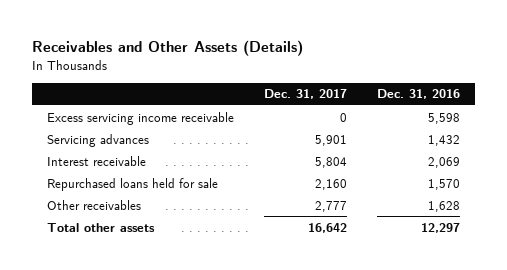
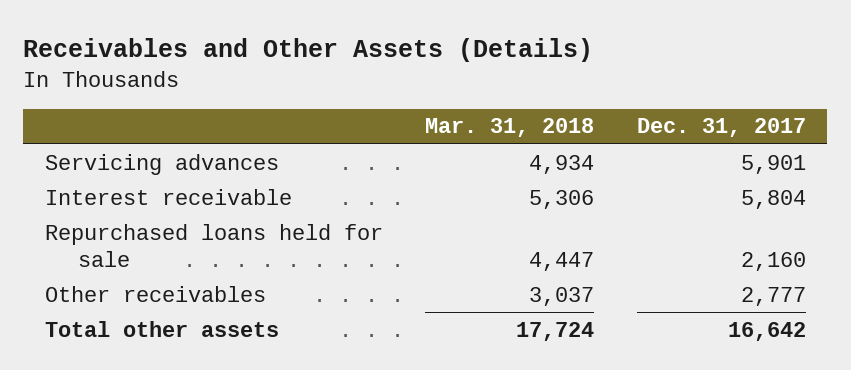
- | Dec. 31, 2017 | Dec. 31, 2016
+ | Mar. 31, 2018 | Dec. 31, 2017
- Excess servicing income receivable | 0 | 5,598

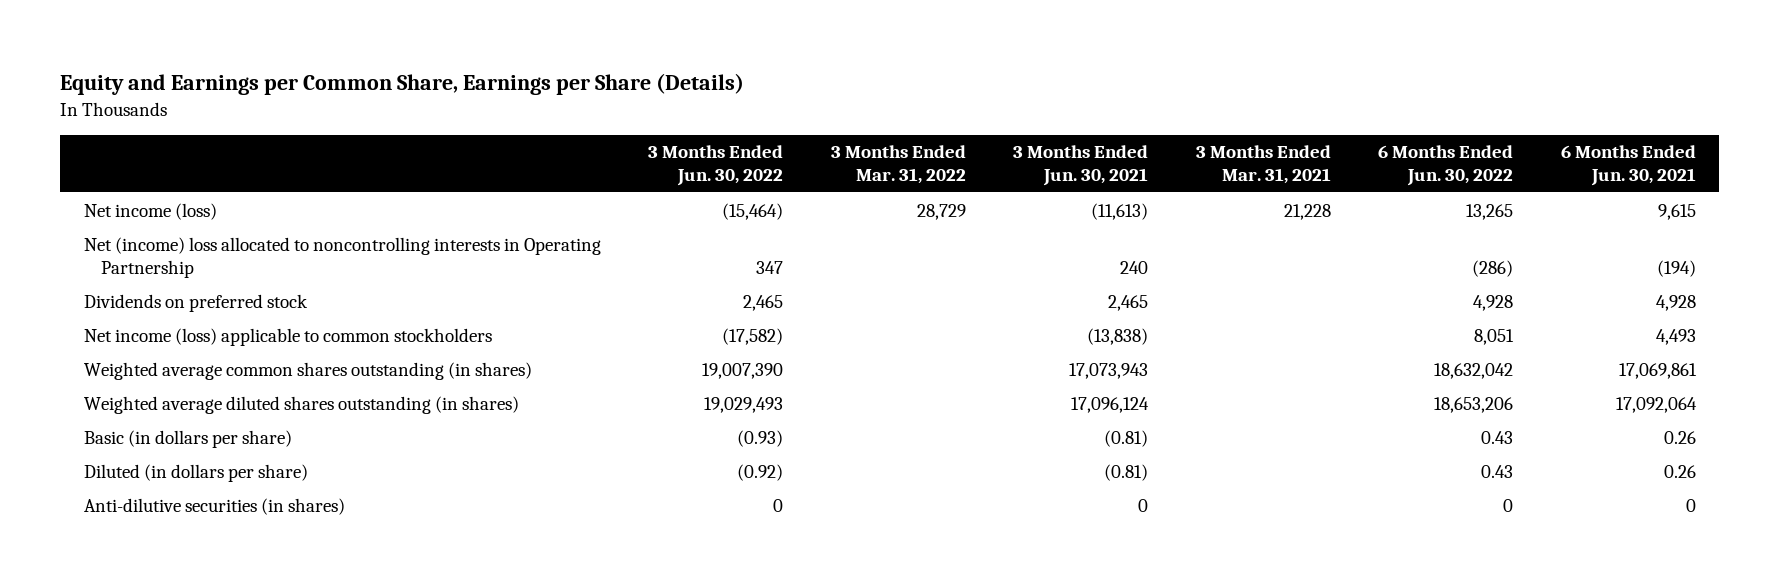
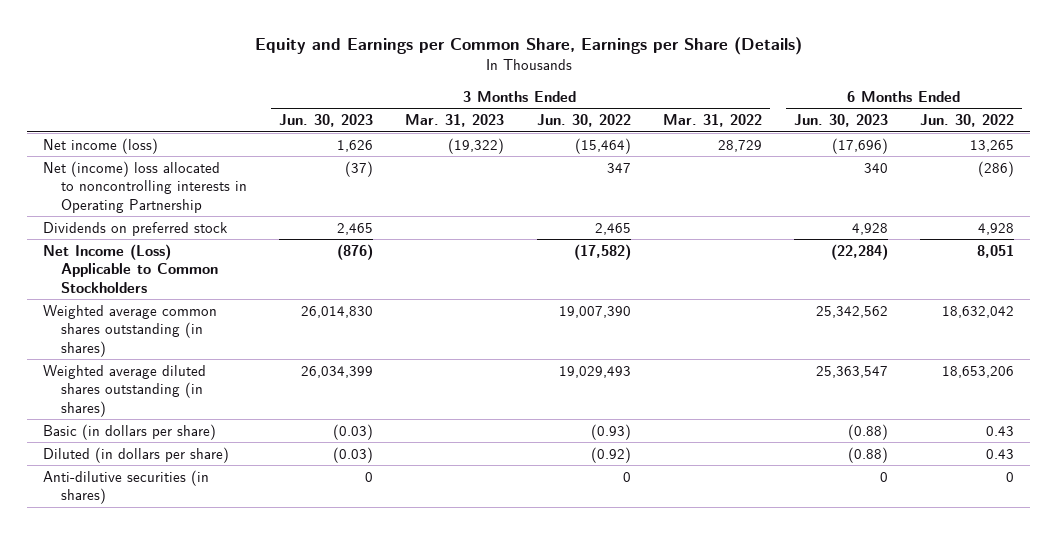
- | 3 Months Ended Jun. 30, 2022 | 3 Months Ended Mar. 31, 2022 | 3 Months Ended Jun. 30, 2021 | 3 Months Ended Mar. 31, 2021 | 6 Months Ended Jun. 30, 2022 | 6 Months Ended Jun. 30, 2021
+ | 3 Months Ended Jun. 30, 2023 | 3 Months Ended Mar. 31, 2023 | 3 Months Ended Jun. 30, 2022 | 3 Months Ended Mar. 31, 2022 | 6 Months Ended Jun. 30, 2023 | 6 Months Ended Jun. 30, 2022
- Net income (loss) applicable to common stockholders | (17,582) | | (13,838) | | 8,051 | 4,493
+ Net Income (Loss) Applicable to Common Stockholders | (876) | | (17,582) | | (22,284) | 8,051

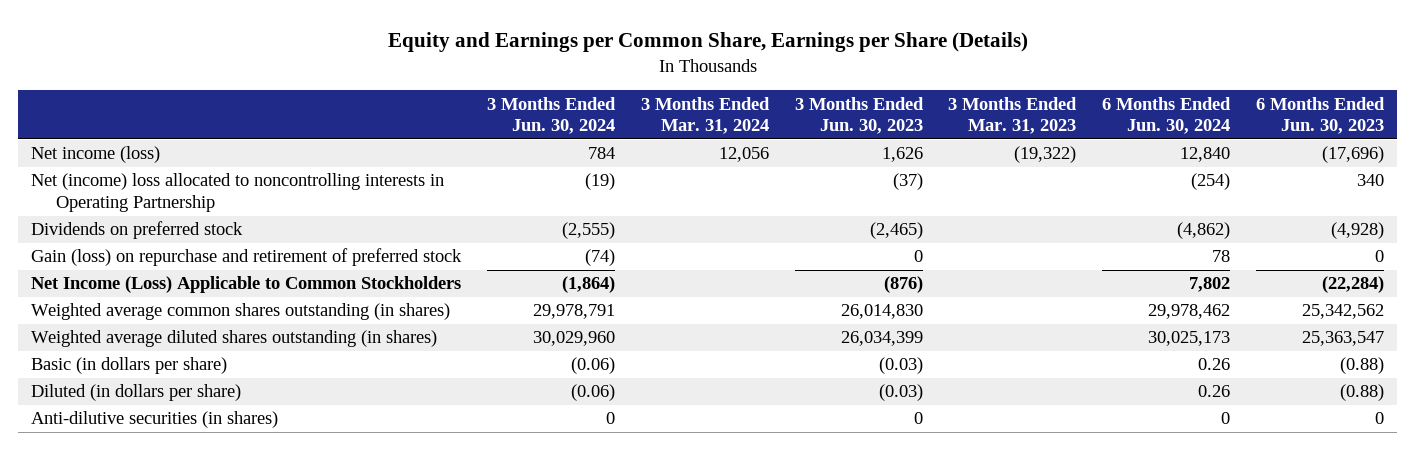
- | 3 Months Ended Jun. 30, 2023 | 3 Months Ended Mar. 31, 2023 | 3 Months Ended Jun. 30, 2022 | 3 Months Ended Mar. 31, 2022 | 6 Months Ended Jun. 30, 2023 | 6 Months Ended Jun. 30, 2022
+ | 3 Months Ended Jun. 30, 2024 | 3 Months Ended Mar. 31, 2024 | 3 Months Ended Jun. 30, 2023 | 3 Months Ended Mar. 31, 2023 | 6 Months Ended Jun. 30, 2024 | 6 Months Ended Jun. 30, 2023
- Dividends on preferred stock | 2,465 | | 2,465 | | 4,928 | 4,928
+ Dividends on preferred stock | (2,555) | | (2,465) | | (4,862) | (4,928)
+ Gain (loss) on repurchase and retirement of preferred stock | (74) | | 0 | | 78 | 0

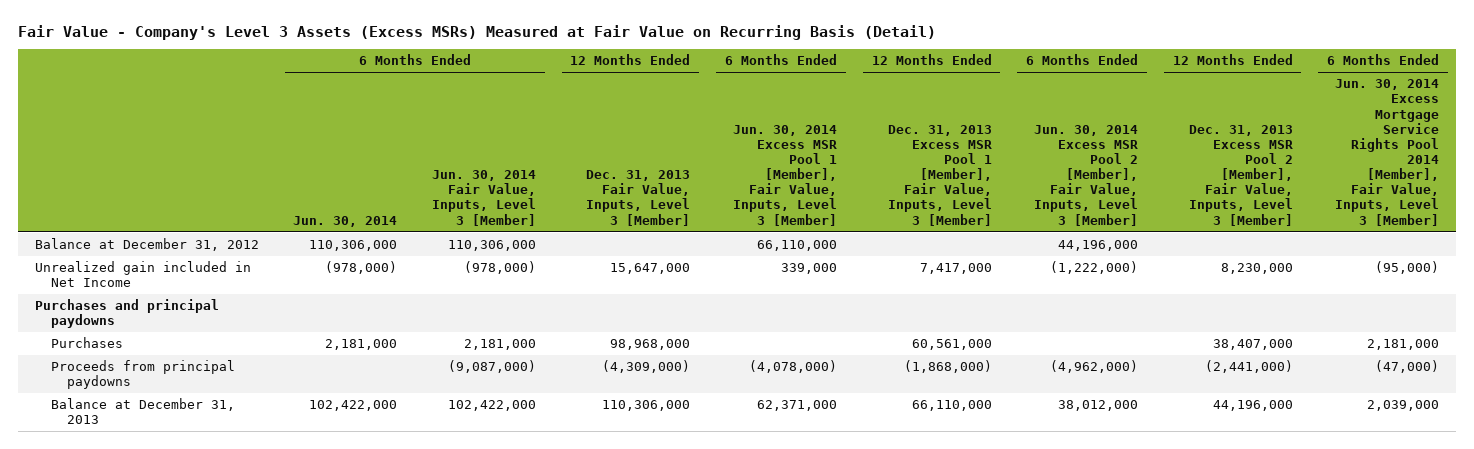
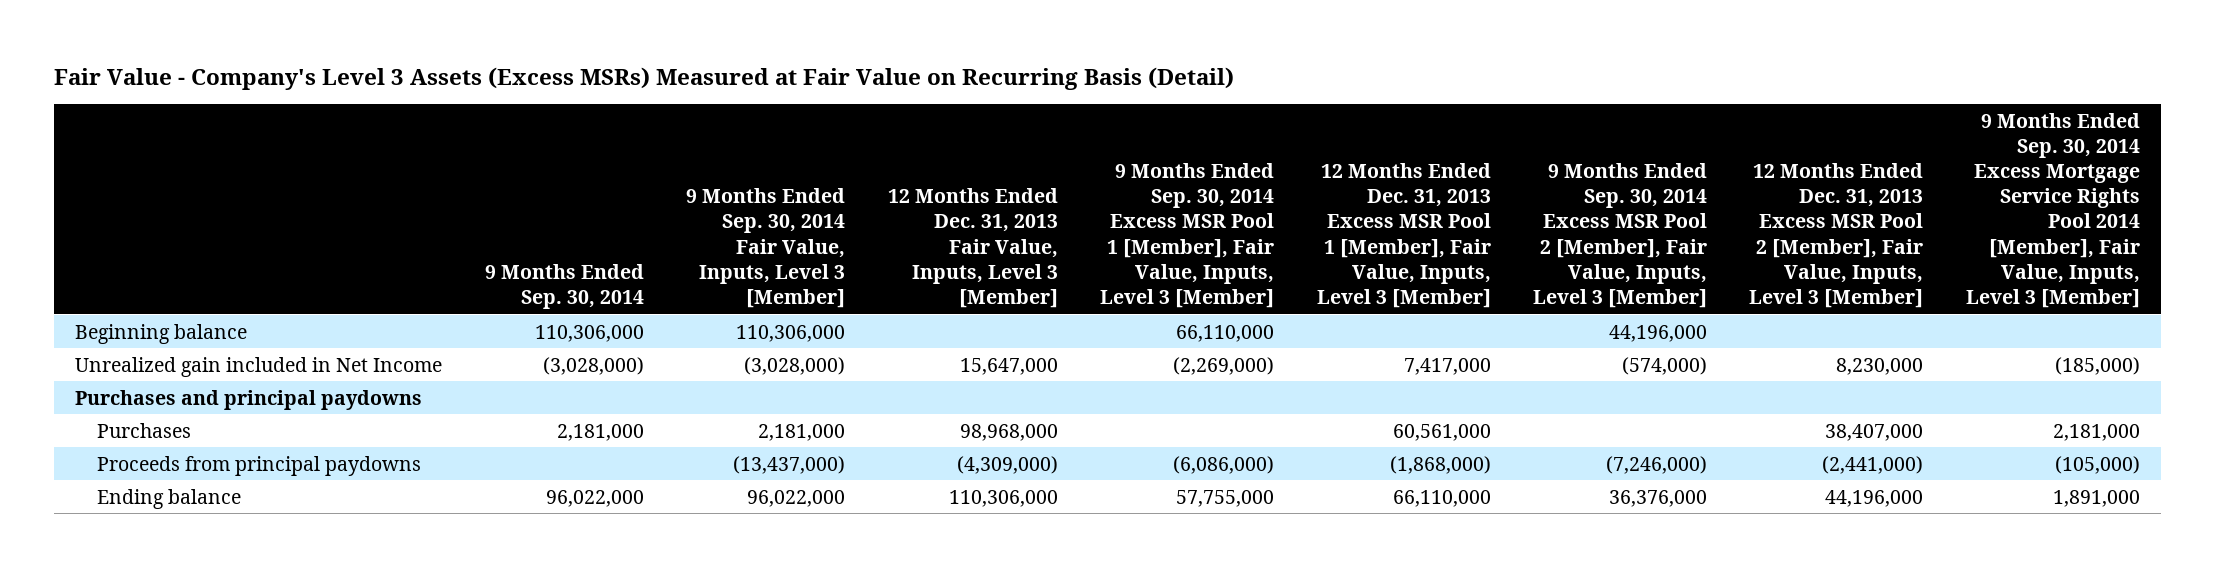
- | 6 Months Ended Jun. 30, 2014 | 6 Months Ended Jun. 30, 2014 Fair Value, Inputs, Level 3 [Member] | 12 Months Ended Dec. 31, 2013 Fair Value, Inputs, Level 3 [Member] | 6 Months Ended Jun. 30, 2014 Excess MSR Pool 1 [Member], Fair Value, Inputs, Level 3 [Member] | 12 Months Ended Dec. 31, 2013 Excess MSR Pool 1 [Member], Fair Value, Inputs, Level 3 [Member] | 6 Months Ended Jun. 30, 2014 Excess MSR Pool 2 [Member], Fair Value, Inputs, Level 3 [Member] | 12 Months Ended Dec. 31, 2013 Excess MSR Pool 2 [Member], Fair Value, Inputs, Level 3 [Member] | 6 Months Ended Jun. 30, 2014 Excess Mortgage Service Rights Pool 2014 [Member], Fair Value, Inputs, Level 3 [Member]
+ | 9 Months Ended Sep. 30, 2014 | 9 Months Ended Sep. 30, 2014 Fair Value, Inputs, Level 3 [Member] | 12 Months Ended Dec. 31, 2013 Fair Value, Inputs, Level 3 [Member] | 9 Months Ended Sep. 30, 2014 Excess MSR Pool 1 [Member], Fair Value, Inputs, Level 3 [Member] | 12 Months Ended Dec. 31, 2013 Excess MSR Pool 1 [Member], Fair Value, Inputs, Level 3 [Member] | 9 Months Ended Sep. 30, 2014 Excess MSR Pool 2 [Member], Fair Value, Inputs, Level 3 [Member] | 12 Months Ended Dec. 31, 2013 Excess MSR Pool 2 [Member], Fair Value, Inputs, Level 3 [Member] | 9 Months Ended Sep. 30, 2014 Excess Mortgage Service Rights Pool 2014 [Member], Fair Value, Inputs, Level 3 [Member]
- Balance at December 31, 2012 | 110,306,000 | 110,306,000 | | 66,110,000 | | 44,196,000 | |
+ Beginning balance | 110,306,000 | 110,306,000 | | 66,110,000 | | 44,196,000 | |
- Balance at December 31, 2013 | 102,422,000 | 102,422,000 | 110,306,000 | 62,371,000 | 66,110,000 | 38,012,000 | 44,196,000 | 2,039,000
+ Ending balance | 96,022,000 | 96,022,000 | 110,306,000 | 57,755,000 | 66,110,000 | 36,376,000 | 44,196,000 | 1,891,000

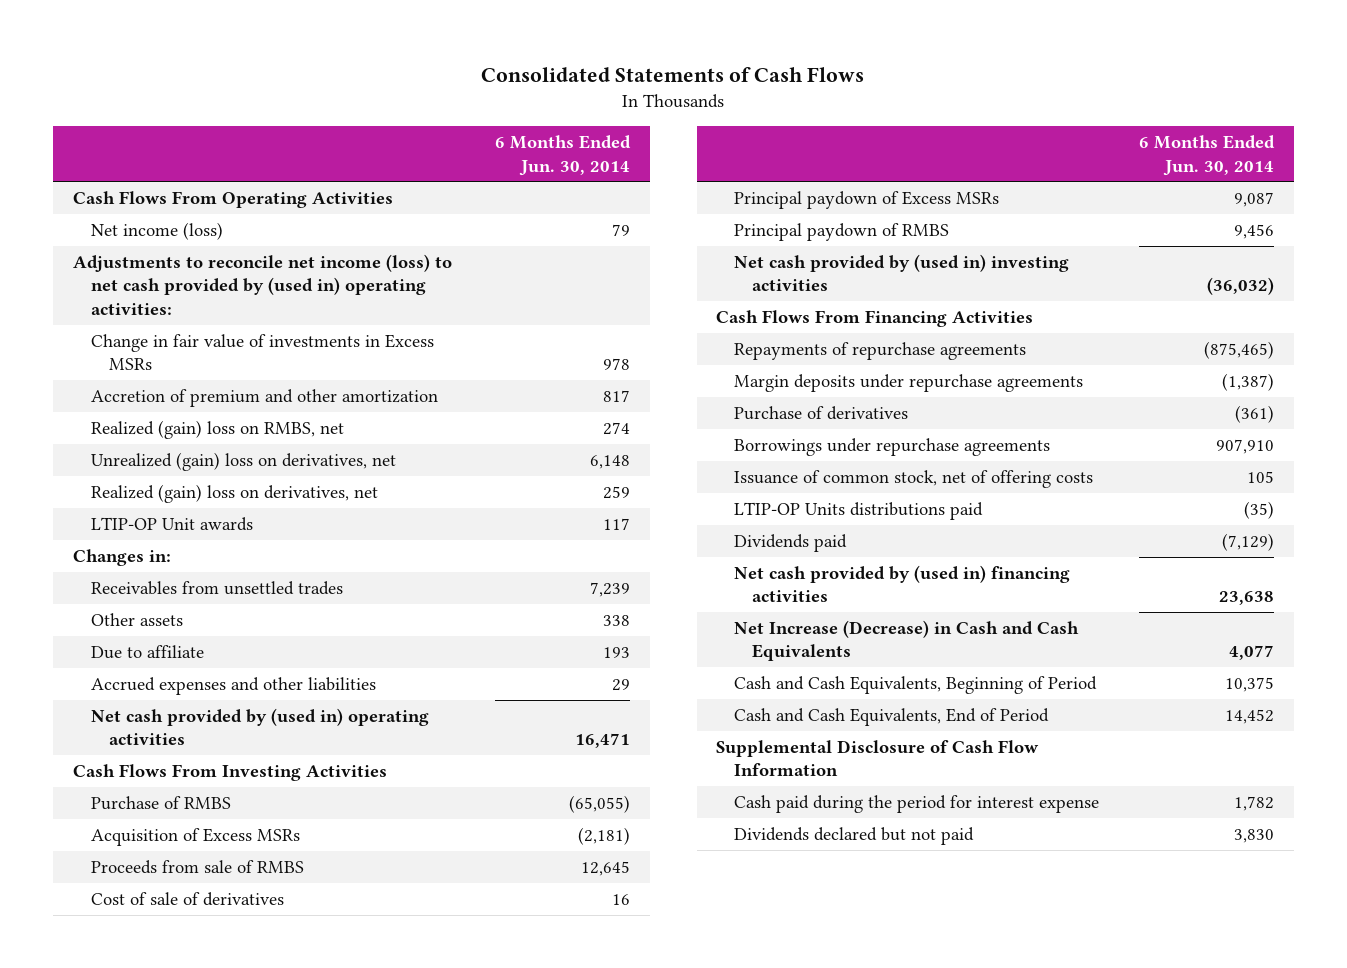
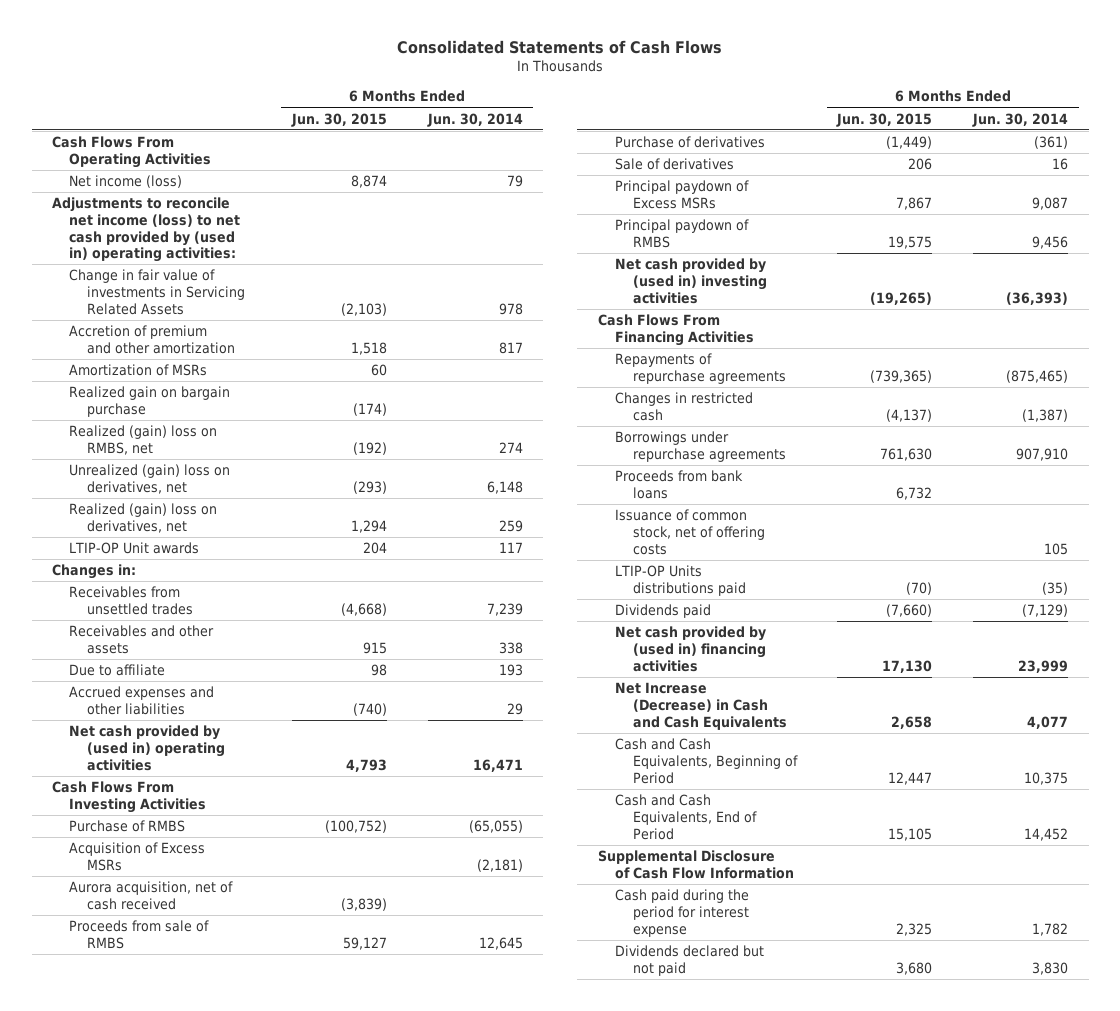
- | 6 Months Ended Jun. 30, 2014
+ | 6 Months Ended Jun. 30, 2015 | 6 Months Ended Jun. 30, 2014
- Change in fair value of investments in Excess MSRs | 978
+ Change in fair value of investments in Servicing Related Assets | (2,103) | 978
+ Amortization of MSRs | 60 |
+ Realized gain on bargain purchase | (174) |
- Other assets | 338
+ Receivables and other assets | 915 | 338
+ Aurora acquisition, net of cash received | (3,839) |
- Cost of sale of derivatives | 16
moved up: Purchase of derivatives | (1,449) | (361)
+ Sale of derivatives | 206 | 16
- Net cash provided by (used in) investing activities | (36,032)
+ Net cash provided by (used in) investing activities | (19,265) | (36,393)
- Margin deposits under repurchase agreements | (1,387)
+ Changes in restricted cash | (4,137) | (1,387)
+ Proceeds from bank loans | 6,732 |
- Net cash provided by (used in) financing activities | 23,638
+ Net cash provided by (used in) financing activities | 17,130 | 23,999

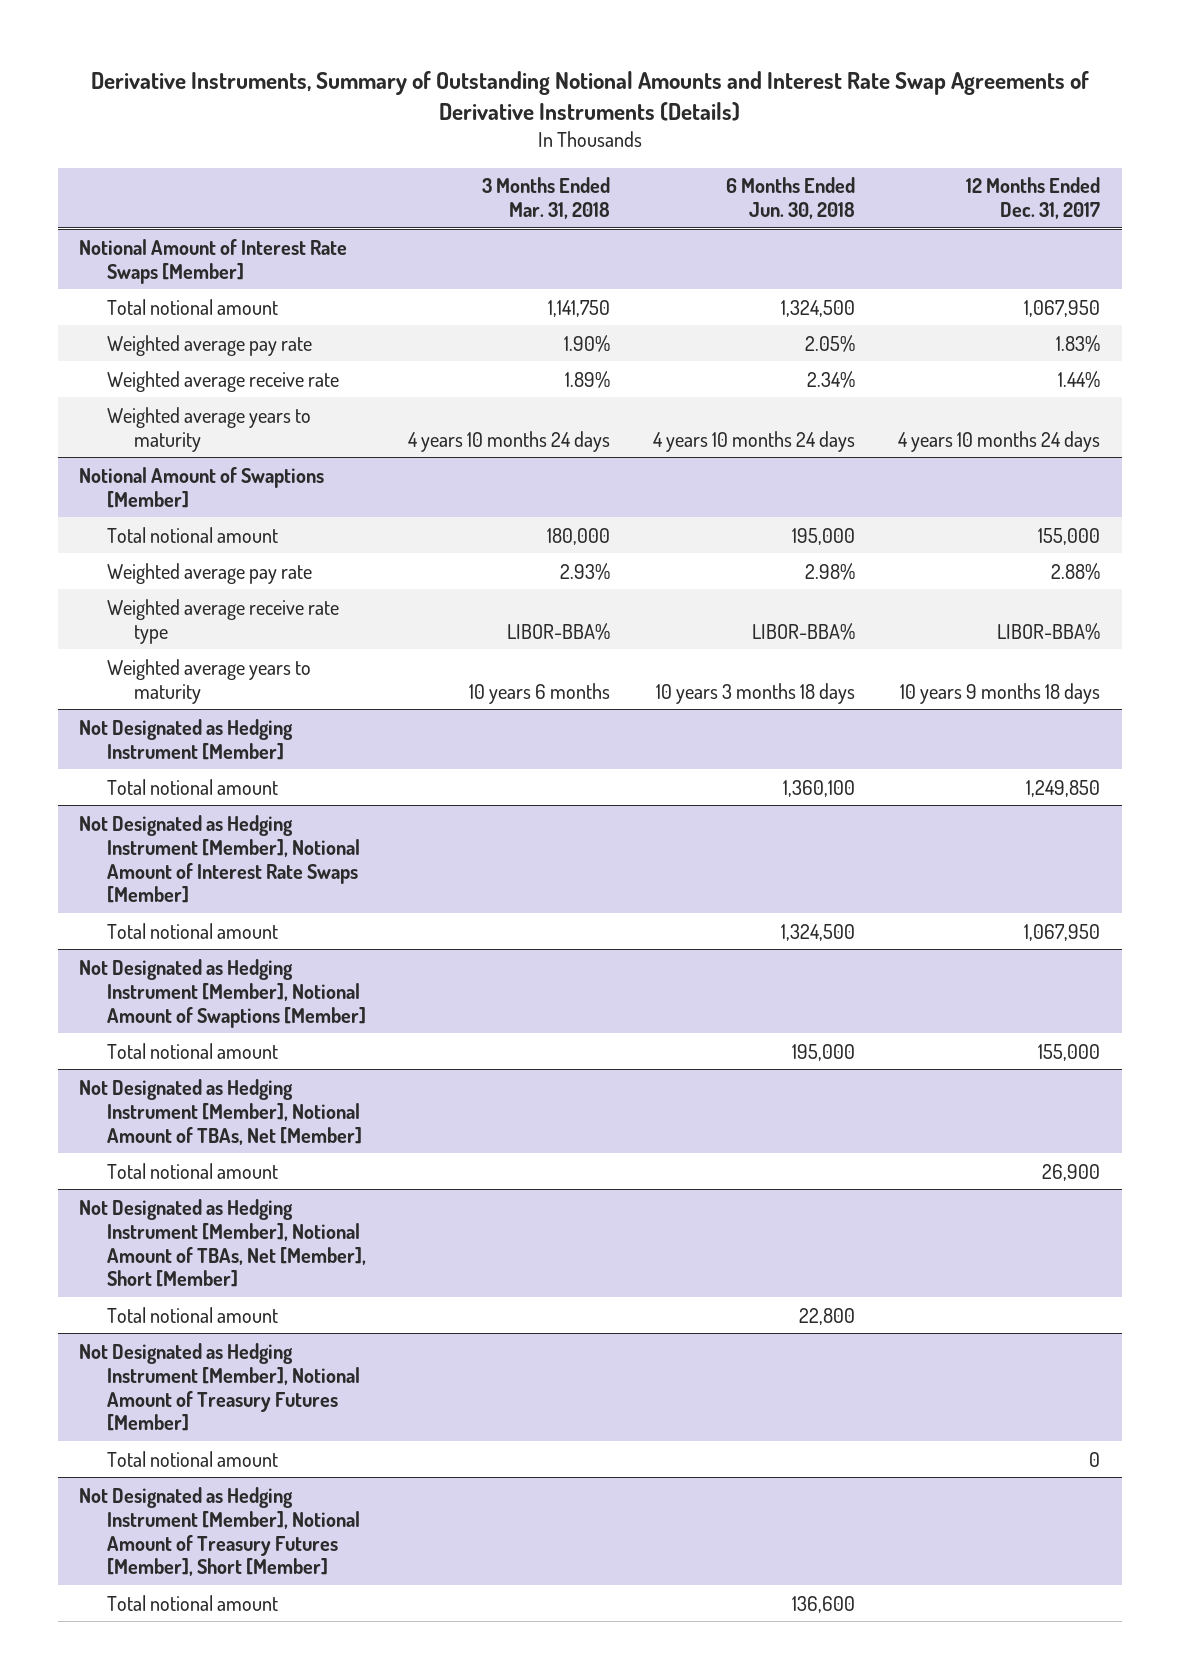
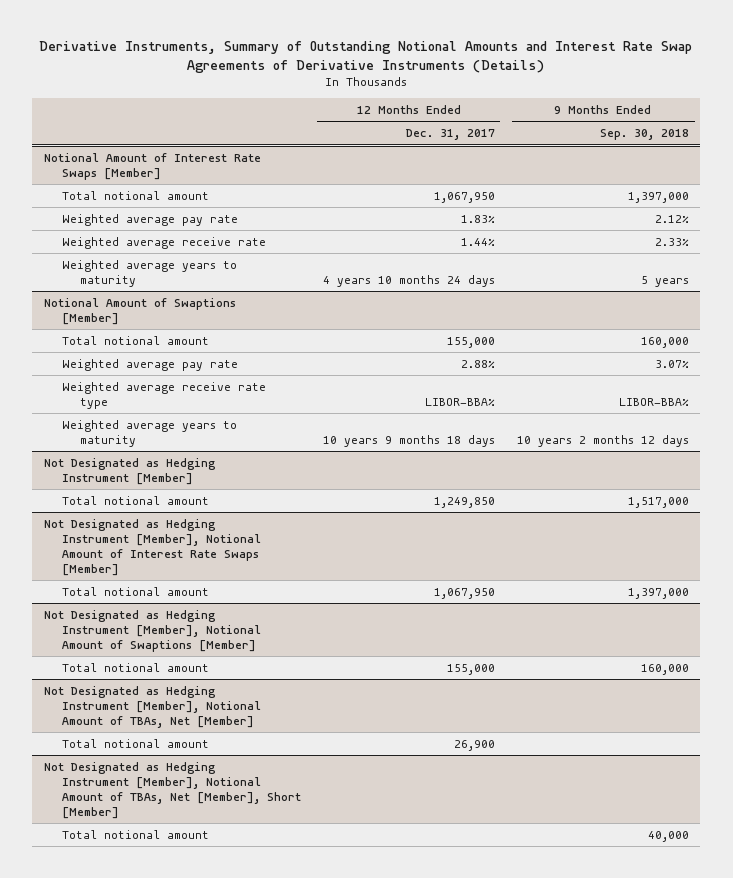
- | 3 Months Ended Mar. 31, 2018 | 6 Months Ended Jun. 30, 2018 | 12 Months Ended Dec. 31, 2017
+ | 12 Months Ended Dec. 31, 2017 | 9 Months Ended Sep. 30, 2018
- Not Designated as Hedging Instrument [Member], Notional Amount of Treasury Futures [Member]
- Total notional amount | | | 0
- Not Designated as Hedging Instrument [Member], Notional Amount of Treasury Futures [Member], Short [Member]
- Total notional amount | | 136,600 |

